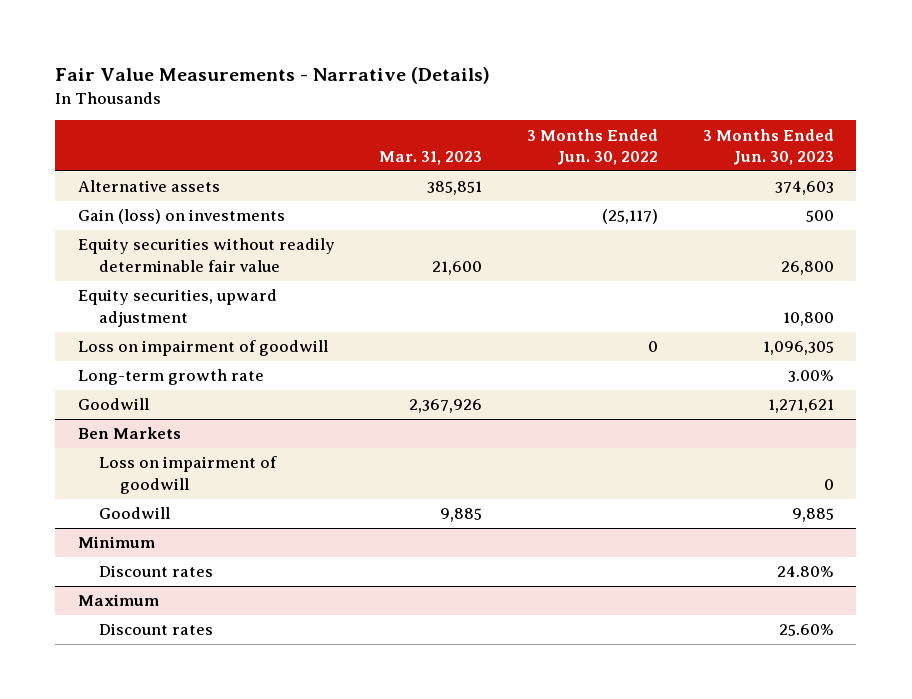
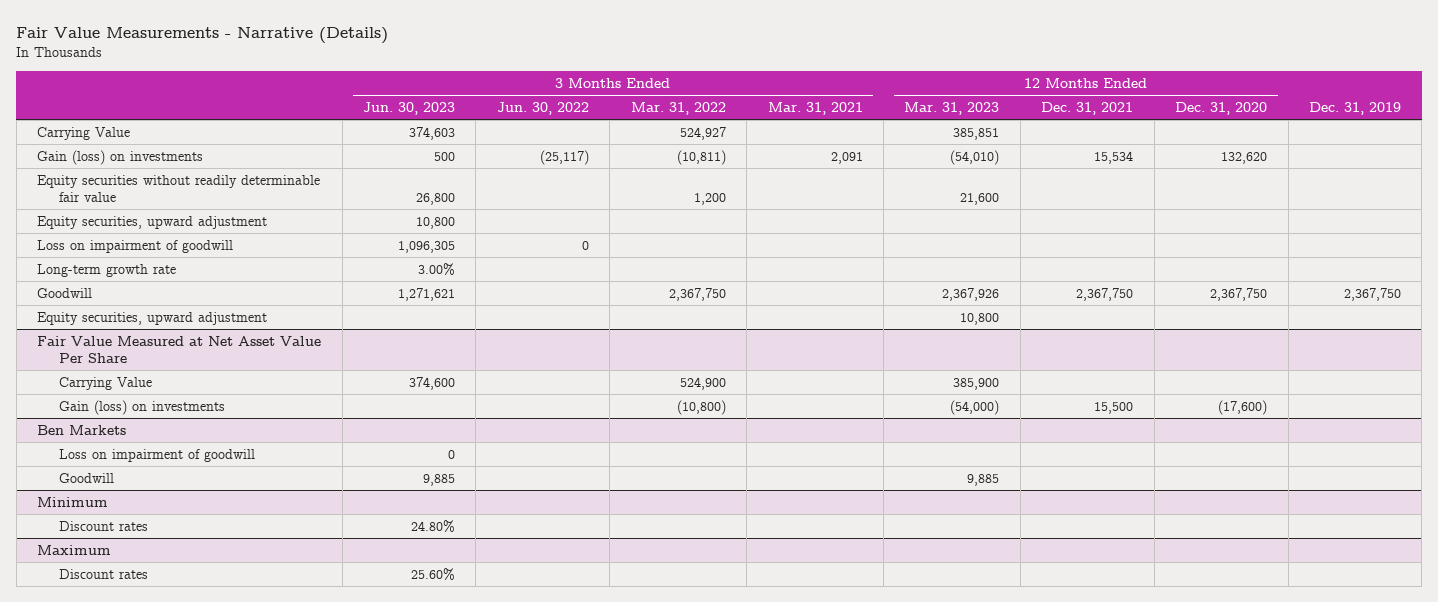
- | Mar. 31, 2023 | 3 Months Ended Jun. 30, 2022 | 3 Months Ended Jun. 30, 2023
+ | 3 Months Ended Jun. 30, 2023 | 3 Months Ended Jun. 30, 2022 | 3 Months Ended Mar. 31, 2022 | 3 Months Ended Mar. 31, 2021 | 12 Months Ended Mar. 31, 2023 | 12 Months Ended Dec. 31, 2021 | 12 Months Ended Dec. 31, 2020 | Dec. 31, 2019
- Alternative assets | 385,851 | | 374,603
+ Carrying Value | 374,603 | | 524,927 | | 385,851 | | |
+ Equity securities, upward adjustment | | | | | 10,800 | | |
+ Fair Value Measured at Net Asset Value Per Share
+ Carrying Value | 374,600 | | 524,900 | | 385,900 | | |
+ Gain (loss) on investments | | | (10,800) | | (54,000) | 15,500 | (17,600) |

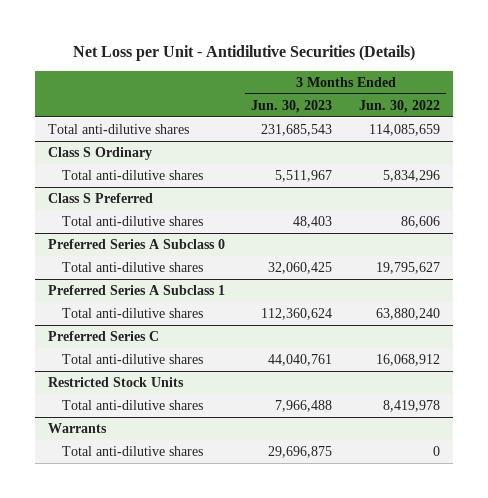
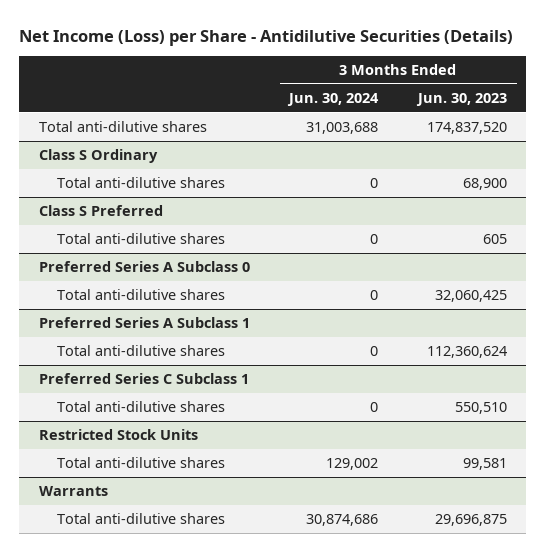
- Net Loss per Unit - Antidilutive Securities (Details)
+ Net Income (Loss) per Share - Antidilutive Securities (Details)
- | 3 Months Ended Jun. 30, 2023 | 3 Months Ended Jun. 30, 2022
+ | 3 Months Ended Jun. 30, 2024 | 3 Months Ended Jun. 30, 2023
- Total anti-dilutive shares | 231,685,543 | 114,085,659
+ Total anti-dilutive shares | 31,003,688 | 174,837,520
@ Class S Ordinary
- Total anti-dilutive shares | 5,511,967 | 5,834,296
+ Total anti-dilutive shares | 0 | 68,900
@ Class S Preferred
- Total anti-dilutive shares | 48,403 | 86,606
+ Total anti-dilutive shares | 0 | 605
- Preferred Series C
- Total anti-dilutive shares | 44,040,761 | 16,068,912
+ Preferred Series C Subclass 1
+ Total anti-dilutive shares | 0 | 550,510
@ Restricted Stock Units
- Total anti-dilutive shares | 7,966,488 | 8,419,978
+ Total anti-dilutive shares | 129,002 | 99,581

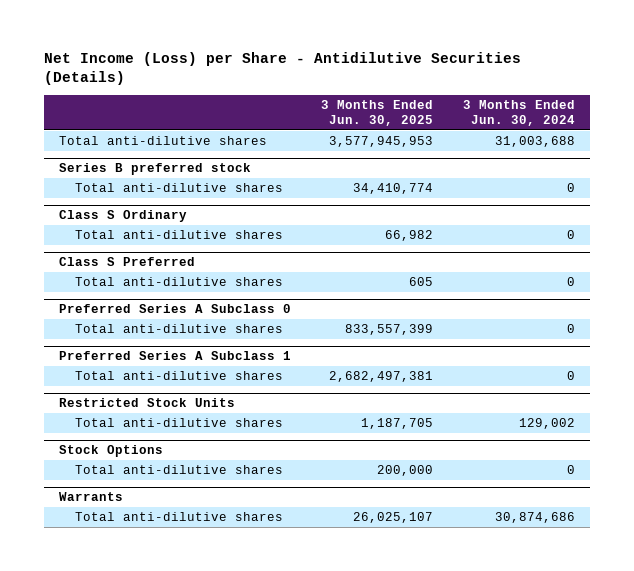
- | 3 Months Ended Jun. 30, 2024 | 3 Months Ended Jun. 30, 2023
+ | 3 Months Ended Jun. 30, 2025 | 3 Months Ended Jun. 30, 2024
+ Series B preferred stock
+ Total anti-dilutive shares | 34,410,774 | 0
- Preferred Series C Subclass 1
- Total anti-dilutive shares | 0 | 550,510
+ Stock Options
+ Total anti-dilutive shares | 200,000 | 0

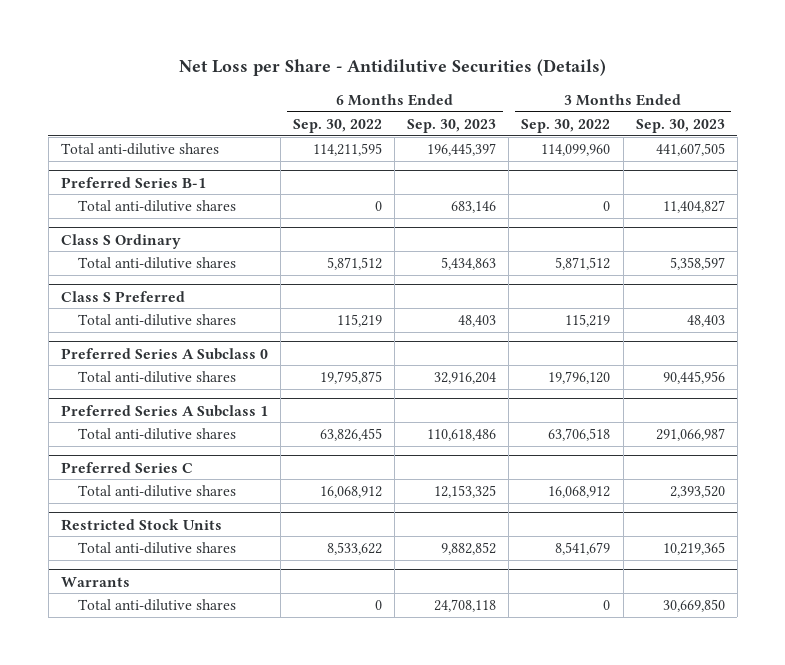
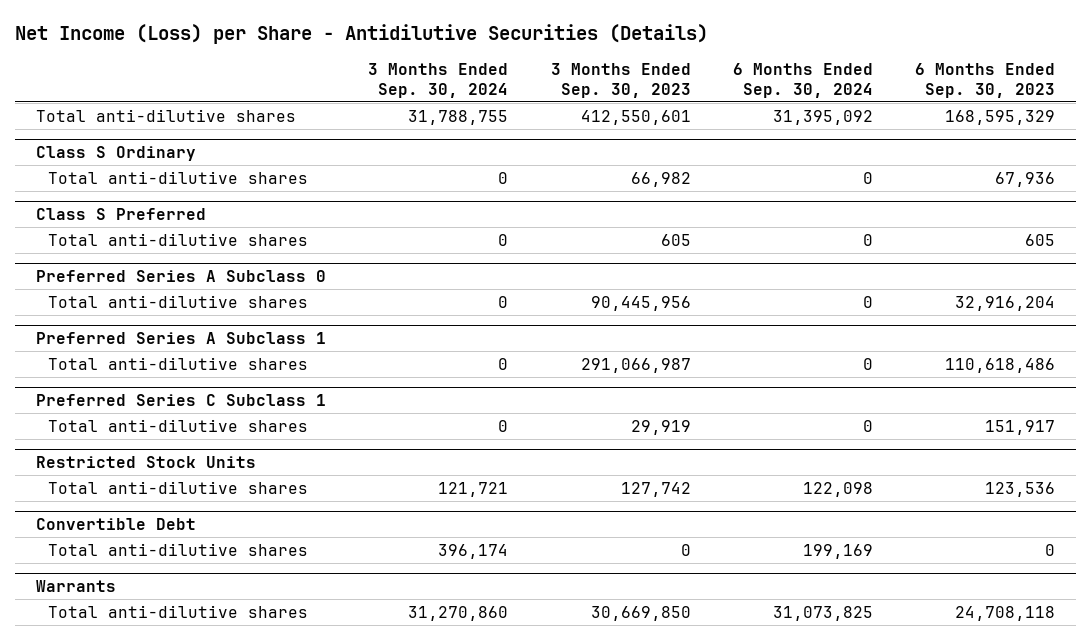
- Net Loss per Share - Antidilutive Securities (Details)
+ Net Income (Loss) per Share - Antidilutive Securities (Details)
- | 6 Months Ended Sep. 30, 2022 | 6 Months Ended Sep. 30, 2023 | 3 Months Ended Sep. 30, 2022 | 3 Months Ended Sep. 30, 2023
+ | 3 Months Ended Sep. 30, 2024 | 3 Months Ended Sep. 30, 2023 | 6 Months Ended Sep. 30, 2024 | 6 Months Ended Sep. 30, 2023
- Total anti-dilutive shares | 114,211,595 | 196,445,397 | 114,099,960 | 441,607,505
- Preferred Series B-1
- Total anti-dilutive shares | 0 | 683,146 | 0 | 11,404,827
+ Total anti-dilutive shares | 31,788,755 | 412,550,601 | 31,395,092 | 168,595,329
@ Class S Ordinary
- Total anti-dilutive shares | 5,871,512 | 5,434,863 | 5,871,512 | 5,358,597
+ Total anti-dilutive shares | 0 | 66,982 | 0 | 67,936
@ Class S Preferred
- Total anti-dilutive shares | 115,219 | 48,403 | 115,219 | 48,403
+ Total anti-dilutive shares | 0 | 605 | 0 | 605
- Preferred Series C
- Total anti-dilutive shares | 16,068,912 | 12,153,325 | 16,068,912 | 2,393,520
+ Preferred Series C Subclass 1
+ Total anti-dilutive shares | 0 | 29,919 | 0 | 151,917
@ Restricted Stock Units
- Total anti-dilutive shares | 8,533,622 | 9,882,852 | 8,541,679 | 10,219,365
+ Total anti-dilutive shares | 121,721 | 127,742 | 122,098 | 123,536
+ Convertible Debt
+ Total anti-dilutive shares | 396,174 | 0 | 199,169 | 0

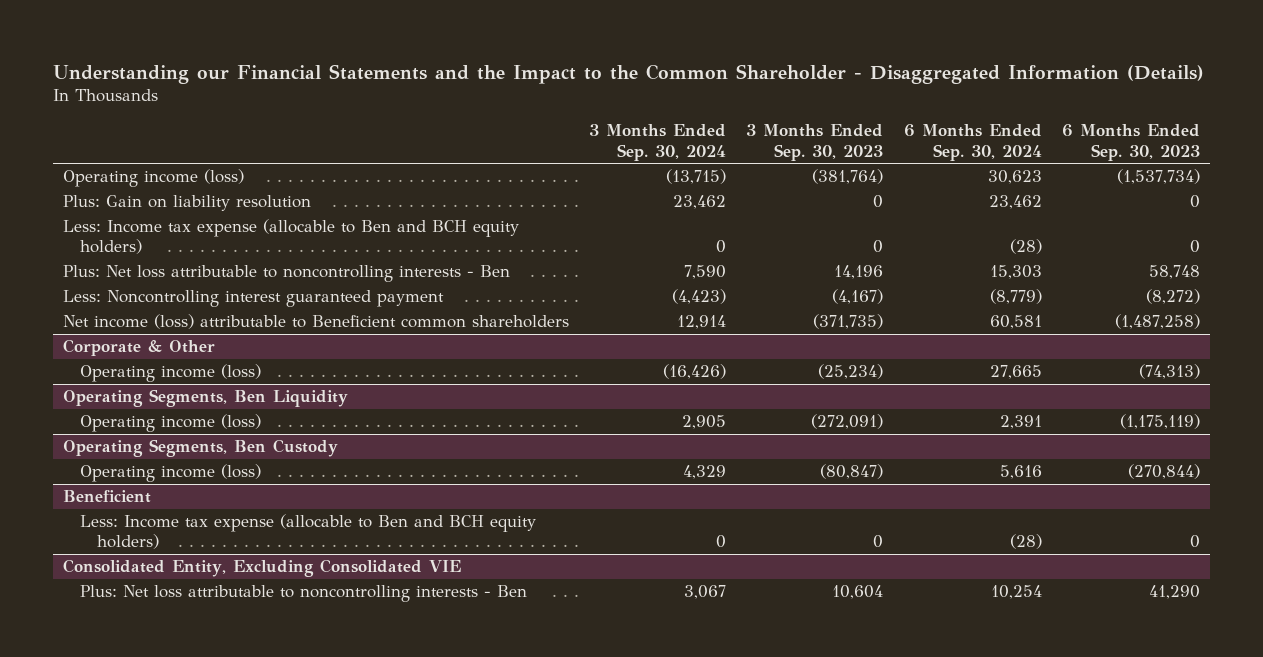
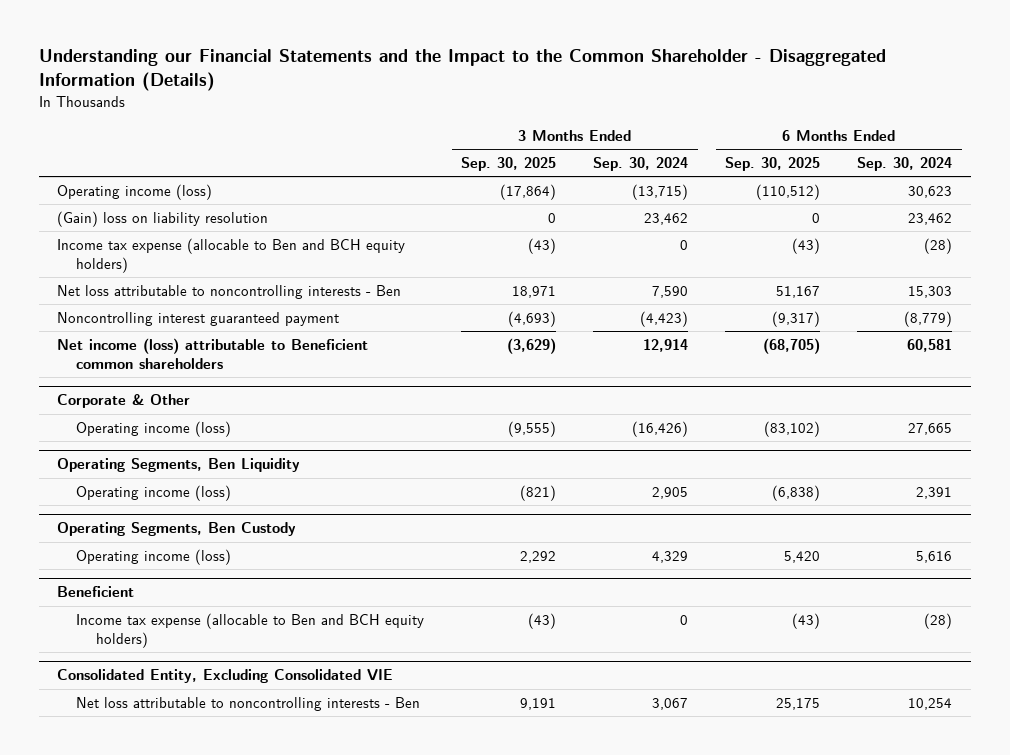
- | 3 Months Ended Sep. 30, 2024 | 3 Months Ended Sep. 30, 2023 | 6 Months Ended Sep. 30, 2024 | 6 Months Ended Sep. 30, 2023
+ | 3 Months Ended Sep. 30, 2025 | 3 Months Ended Sep. 30, 2024 | 6 Months Ended Sep. 30, 2025 | 6 Months Ended Sep. 30, 2024
- Plus: Gain on liability resolution | 23,462 | 0 | 23,462 | 0
- Less: Income tax expense (allocable to Ben and BCH equity holders) | 0 | 0 | (28) | 0
- Plus: Net loss attributable to noncontrolling interests - Ben | 7,590 | 14,196 | 15,303 | 58,748
- Less: Noncontrolling interest guaranteed payment | (4,423) | (4,167) | (8,779) | (8,272)
+ (Gain) loss on liability resolution | 0 | 23,462 | 0 | 23,462
+ Income tax expense (allocable to Ben and BCH equity holders) | (43) | 0 | (43) | (28)
+ Net loss attributable to noncontrolling interests - Ben | 18,971 | 7,590 | 51,167 | 15,303
+ Noncontrolling interest guaranteed payment | (4,693) | (4,423) | (9,317) | (8,779)
@ Beneficient
- Less: Income tax expense (allocable to Ben and BCH equity holders) | 0 | 0 | (28) | 0
+ Income tax expense (allocable to Ben and BCH equity holders) | (43) | 0 | (43) | (28)
@ Consolidated Entity, Excluding Consolidated VIE
- Plus: Net loss attributable to noncontrolling interests - Ben | 3,067 | 10,604 | 10,254 | 41,290
+ Net loss attributable to noncontrolling interests - Ben | 9,191 | 3,067 | 25,175 | 10,254

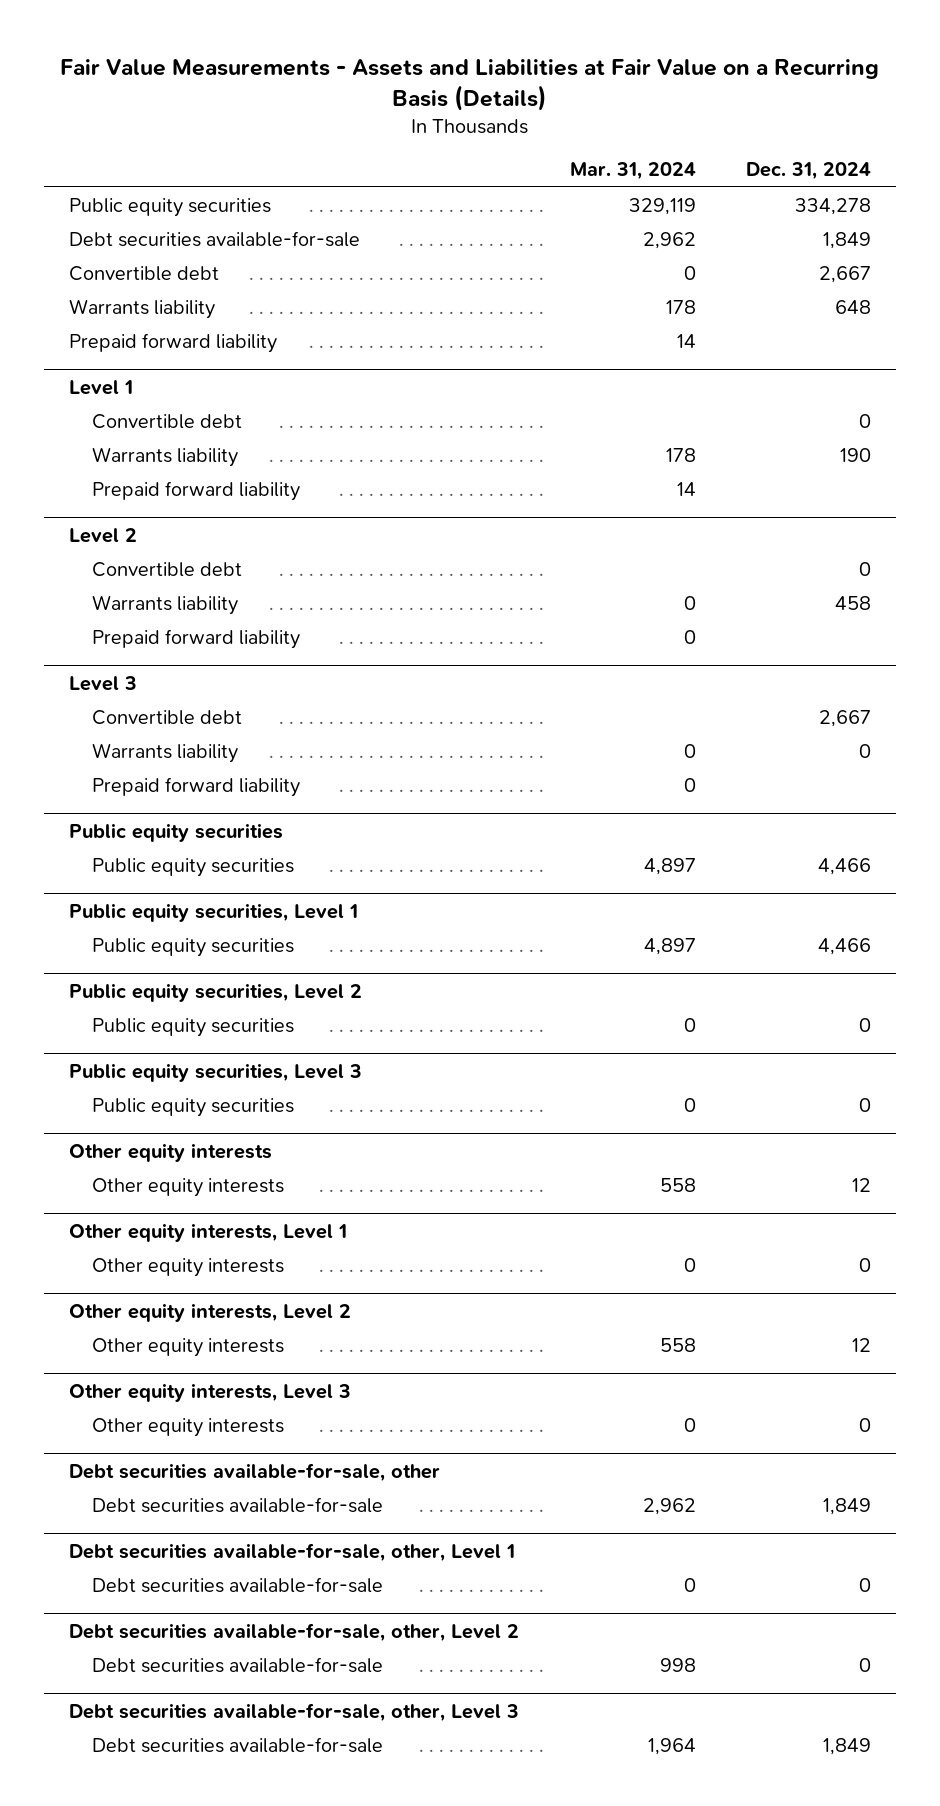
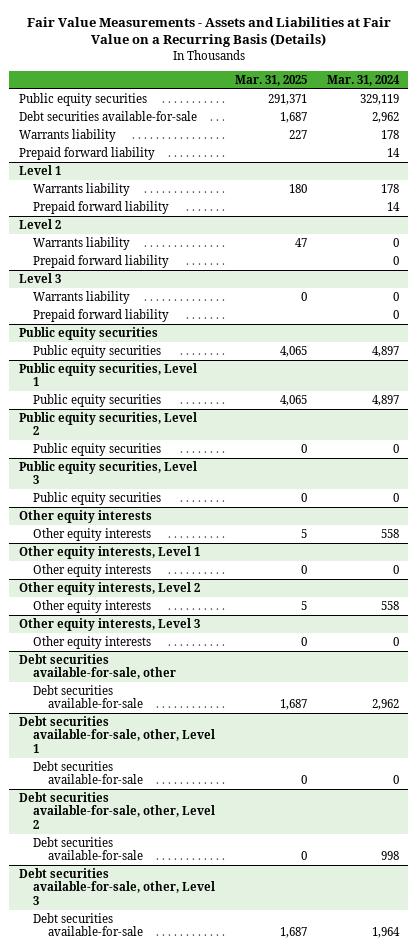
- | Mar. 31, 2024 | Dec. 31, 2024
+ | Mar. 31, 2025 | Mar. 31, 2024
- Convertible debt | 0 | 2,667
@ Level 1
- Convertible debt | | 0
@ Level 2
- Convertible debt | | 0
@ Level 3
- Convertible debt | | 2,667

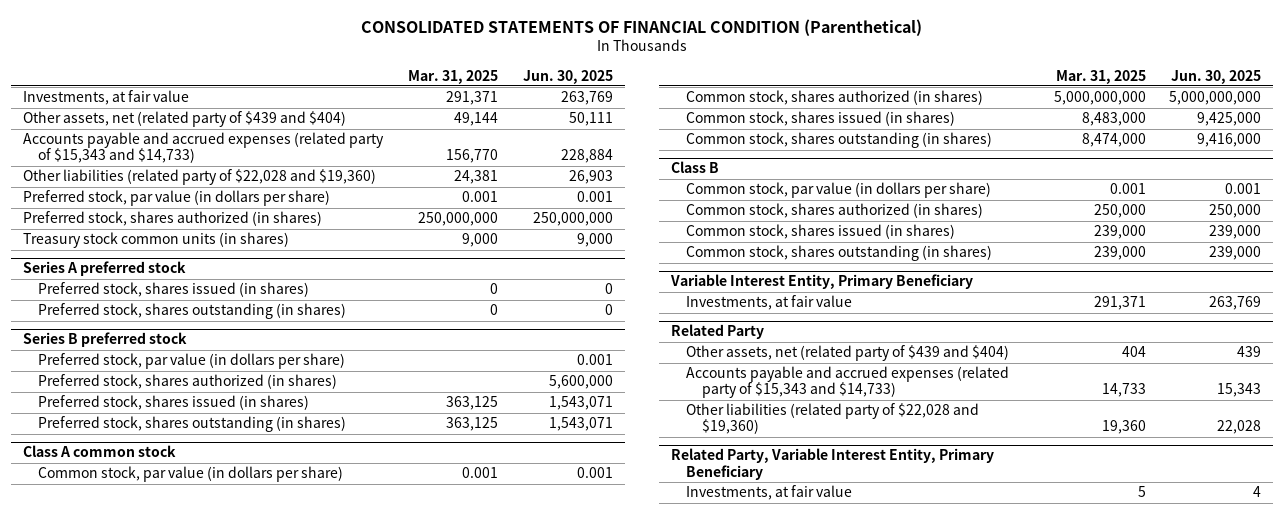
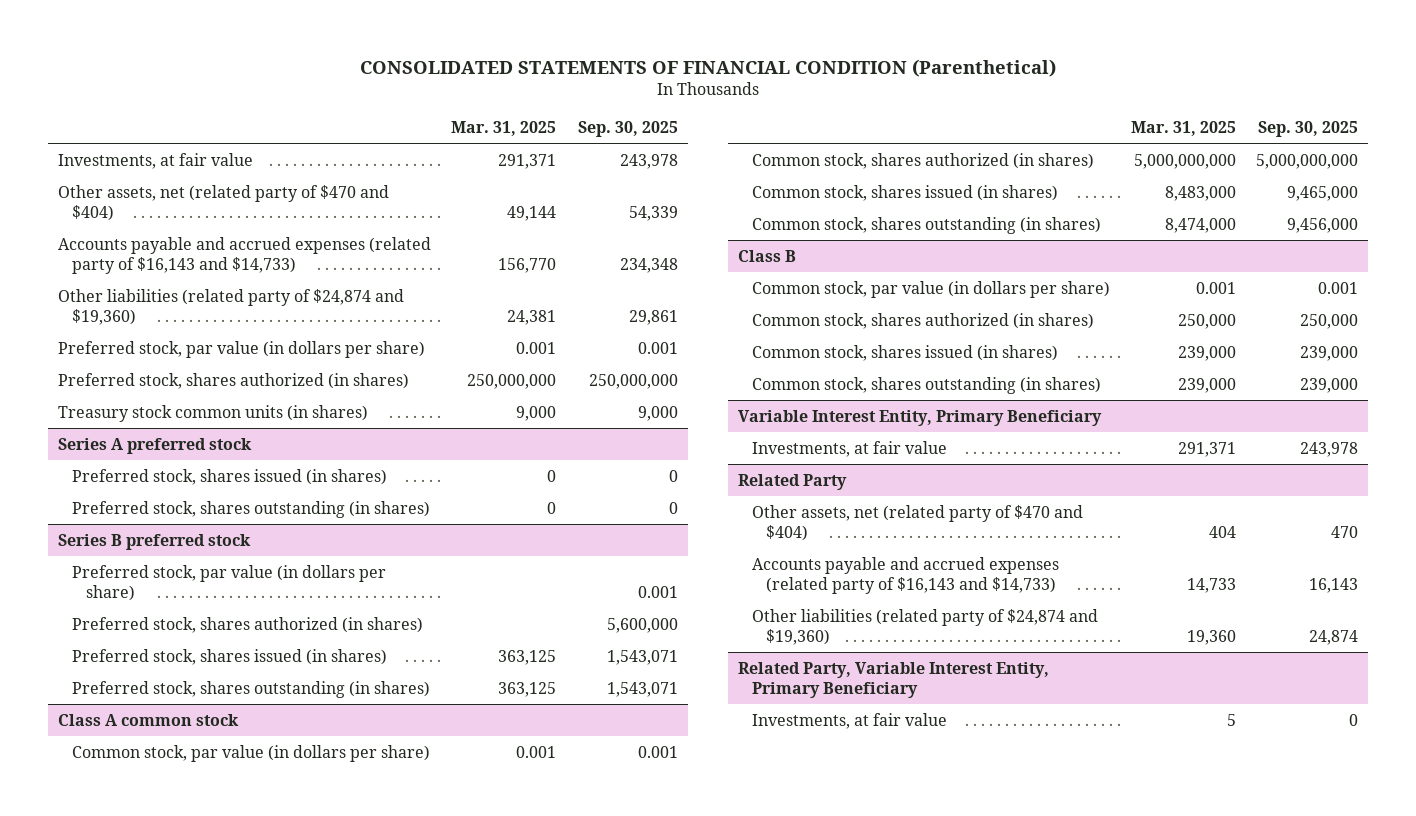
- | Mar. 31, 2025 | Jun. 30, 2025
+ | Mar. 31, 2025 | Sep. 30, 2025
- Other assets, net (related party of $439 and $404) | 49,144 | 50,111
- Accounts payable and accrued expenses (related party of $15,343 and $14,733) | 156,770 | 228,884
- Other liabilities (related party of $22,028 and $19,360) | 24,381 | 26,903
+ Other assets, net (related party of $470 and $404) | 49,144 | 54,339
+ Accounts payable and accrued expenses (related party of $16,143 and $14,733) | 156,770 | 234,348
+ Other liabilities (related party of $24,874 and $19,360) | 24,381 | 29,861
@ Related Party
- Other assets, net (related party of $439 and $404) | 404 | 439
- Accounts payable and accrued expenses (related party of $15,343 and $14,733) | 14,733 | 15,343
- Other liabilities (related party of $22,028 and $19,360) | 19,360 | 22,028
+ Other assets, net (related party of $470 and $404) | 404 | 470
+ Accounts payable and accrued expenses (related party of $16,143 and $14,733) | 14,733 | 16,143
+ Other liabilities (related party of $24,874 and $19,360) | 19,360 | 24,874

